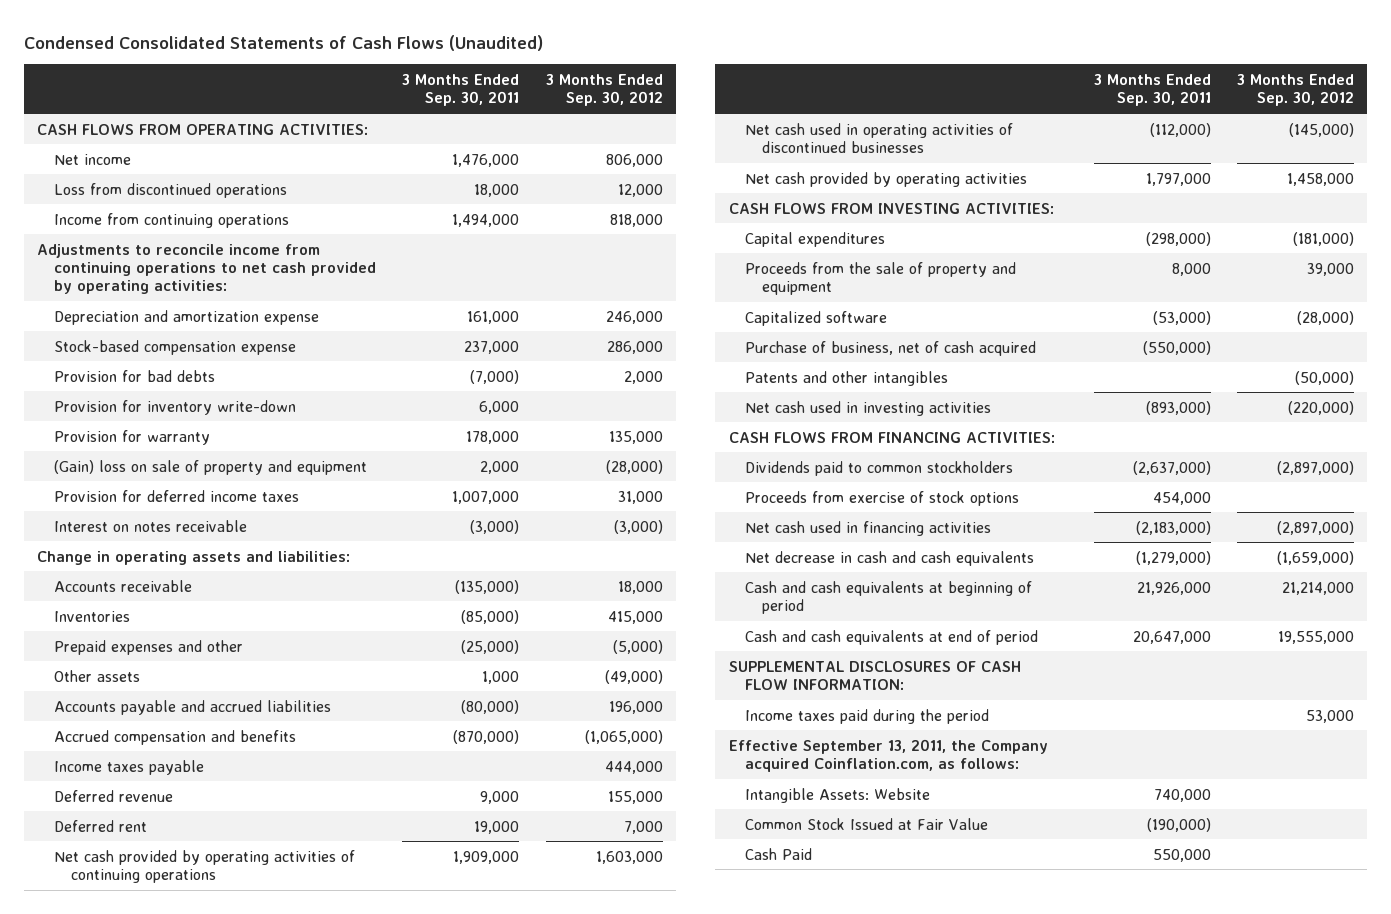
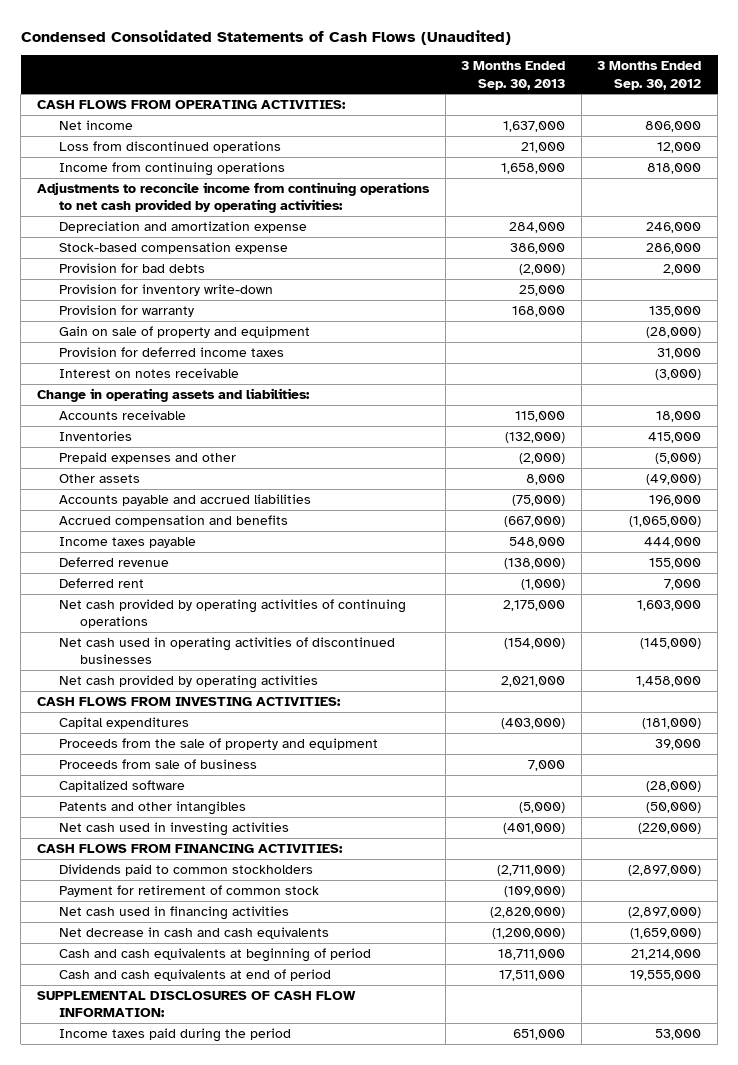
- | 3 Months Ended Sep. 30, 2011 | 3 Months Ended Sep. 30, 2012
+ | 3 Months Ended Sep. 30, 2013 | 3 Months Ended Sep. 30, 2012
- (Gain) loss on sale of property and equipment | 2,000 | (28,000)
+ Gain on sale of property and equipment | | (28,000)
+ Proceeds from sale of business | 7,000 |
- Purchase of business, net of cash acquired | (550,000) |
- Proceeds from exercise of stock options | 454,000 |
+ Payment for retirement of common stock | (109,000) |
- Effective September 13, 2011, the Company acquired Coinflation.com, as follows:
- Intangible Assets: Website | 740,000 |
- Common Stock Issued at Fair Value | (190,000) |
- Cash Paid | 550,000 |

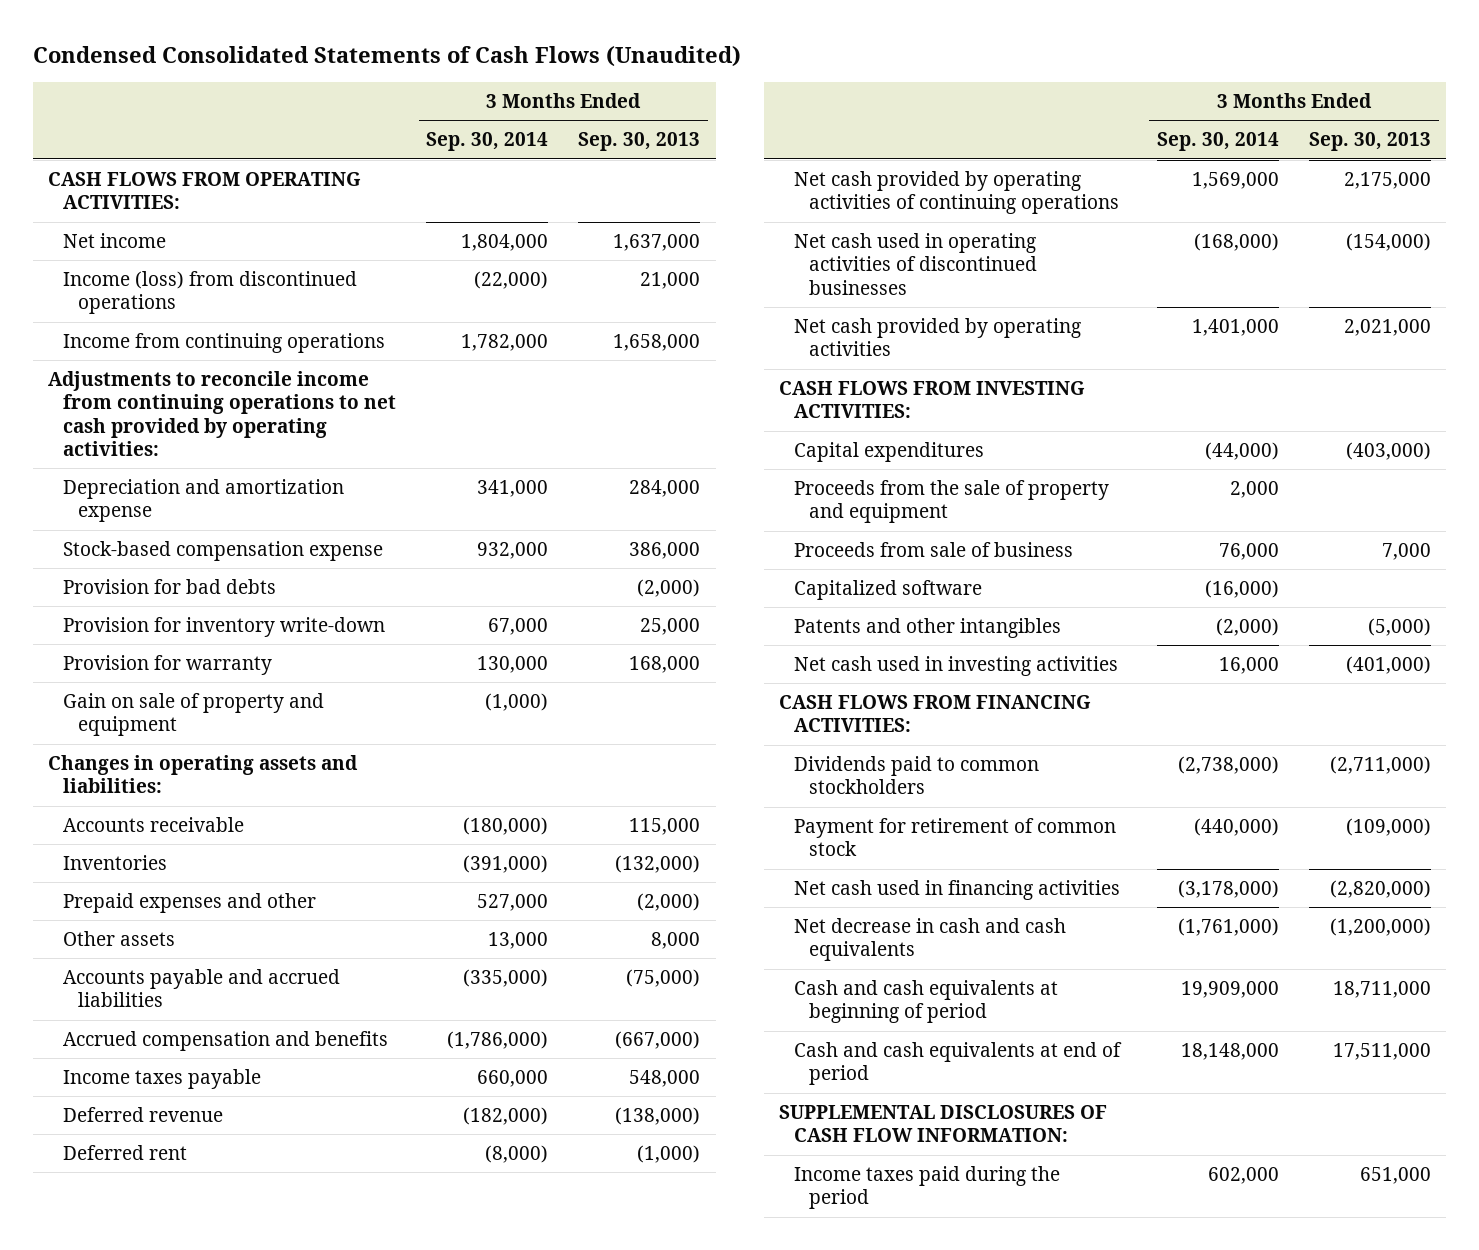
- | 3 Months Ended Sep. 30, 2013 | 3 Months Ended Sep. 30, 2012
+ | 3 Months Ended Sep. 30, 2014 | 3 Months Ended Sep. 30, 2013
- Loss from discontinued operations | 21,000 | 12,000
+ Income (loss) from discontinued operations | (22,000) | 21,000
- Provision for deferred income taxes | | 31,000
- Interest on notes receivable | | (3,000)
- Change in operating assets and liabilities:
+ Changes in operating assets and liabilities:

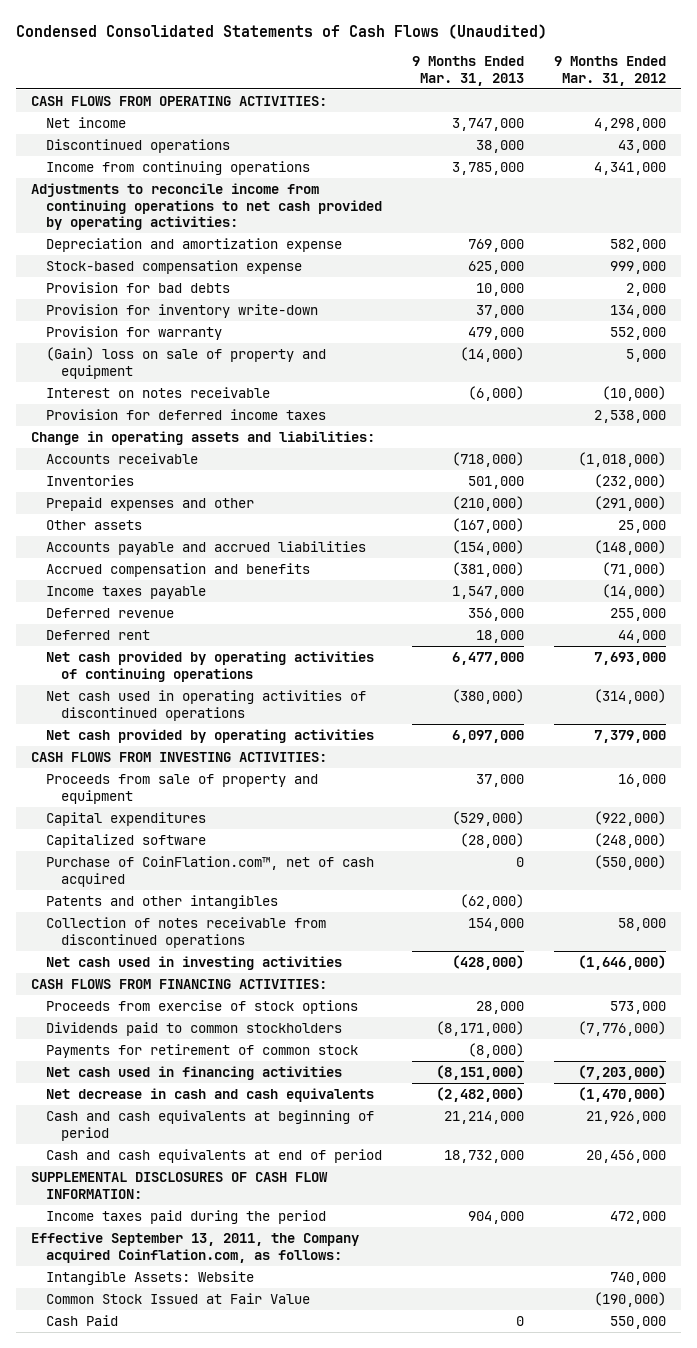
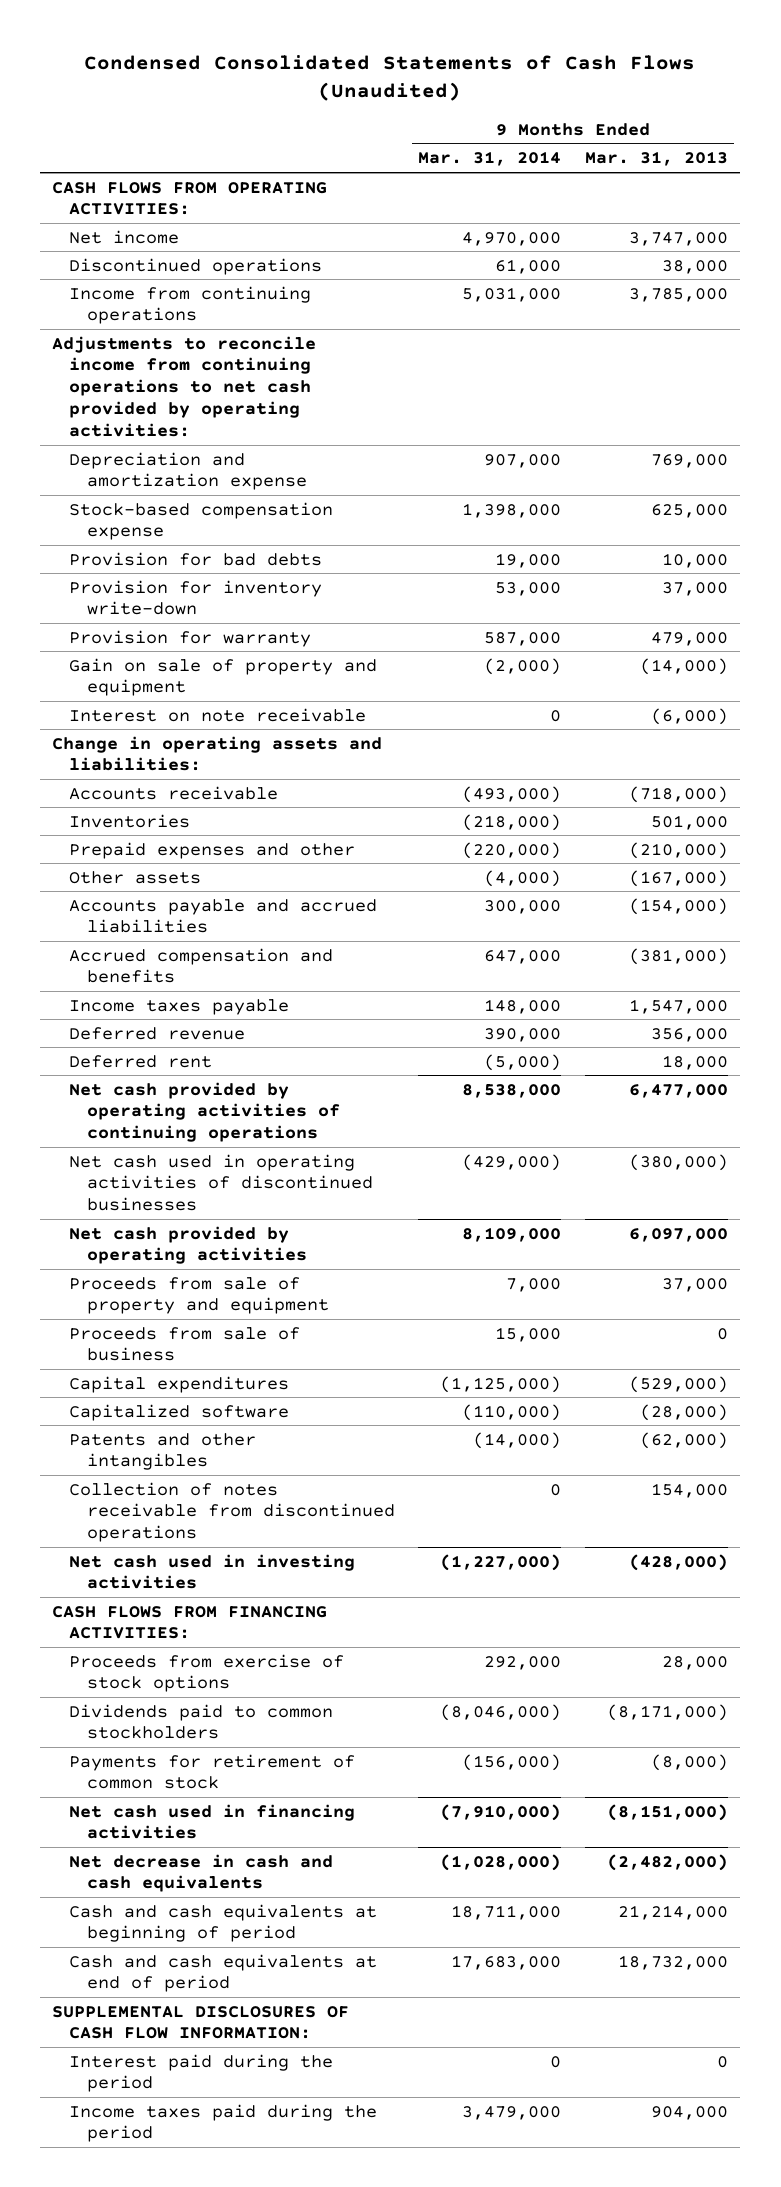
- | 9 Months Ended Mar. 31, 2013 | 9 Months Ended Mar. 31, 2012
+ | 9 Months Ended Mar. 31, 2014 | 9 Months Ended Mar. 31, 2013
- (Gain) loss on sale of property and equipment | (14,000) | 5,000
- Interest on notes receivable | (6,000) | (10,000)
- Provision for deferred income taxes | | 2,538,000
+ Gain on sale of property and equipment | (2,000) | (14,000)
+ Interest on note receivable | 0 | (6,000)
- Net cash used in operating activities of discontinued operations | (380,000) | (314,000)
+ Net cash used in operating activities of discontinued businesses | (429,000) | (380,000)
- CASH FLOWS FROM INVESTING ACTIVITIES:
+ Proceeds from sale of business | 15,000 | 0
- Purchase of CoinFlation.com™, net of cash acquired | 0 | (550,000)
+ Interest paid during the period | 0 | 0
- Effective September 13, 2011, the Company acquired Coinflation.com, as follows:
- Intangible Assets: Website | | 740,000
- Common Stock Issued at Fair Value | | (190,000)
- Cash Paid | 0 | 550,000

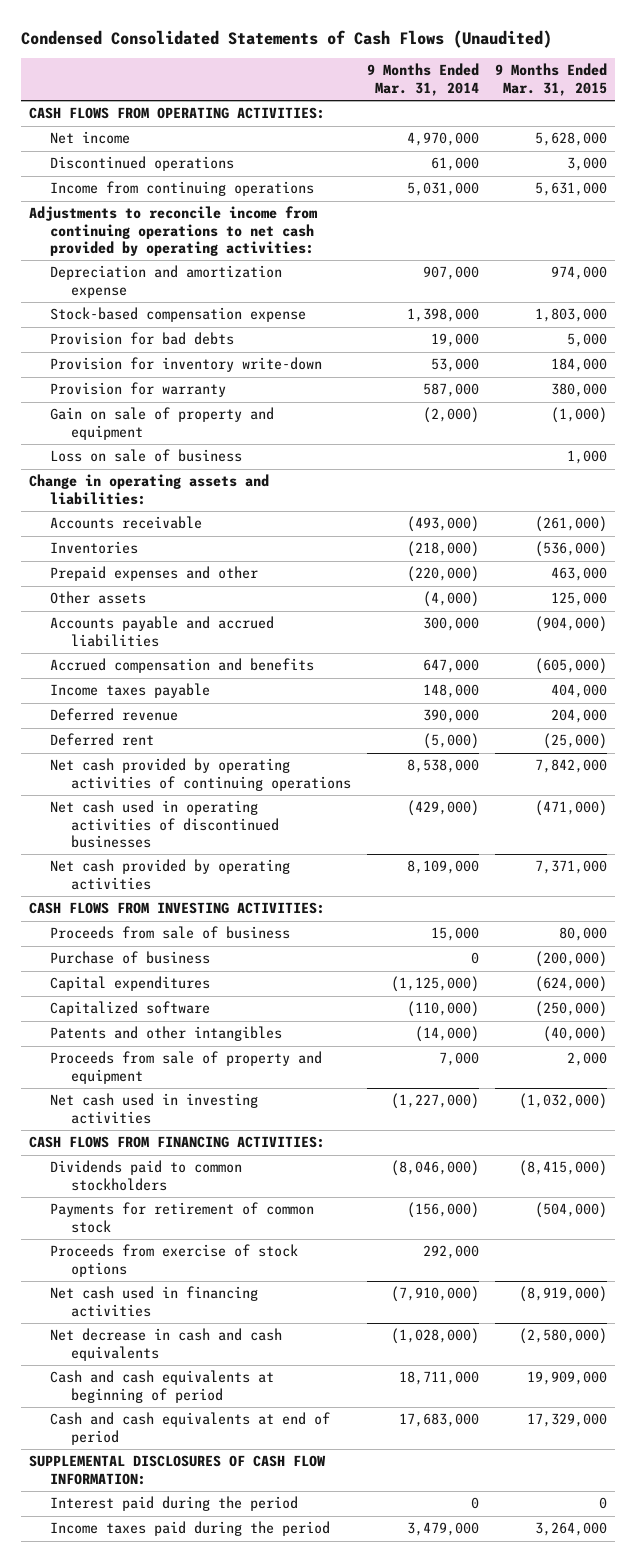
- | 9 Months Ended Mar. 31, 2014 | 9 Months Ended Mar. 31, 2013
+ | 9 Months Ended Mar. 31, 2014 | 9 Months Ended Mar. 31, 2015
- Interest on note receivable | 0 | (6,000)
+ Loss on sale of business | | 1,000
+ CASH FLOWS FROM INVESTING ACTIVITIES:
+ Purchase of business | 0 | (200,000)
- Collection of notes receivable from discontinued operations | 0 | 154,000
moved down: Proceeds from sale of property and equipment | 7,000 | 2,000
moved down: Proceeds from exercise of stock options | 292,000 |

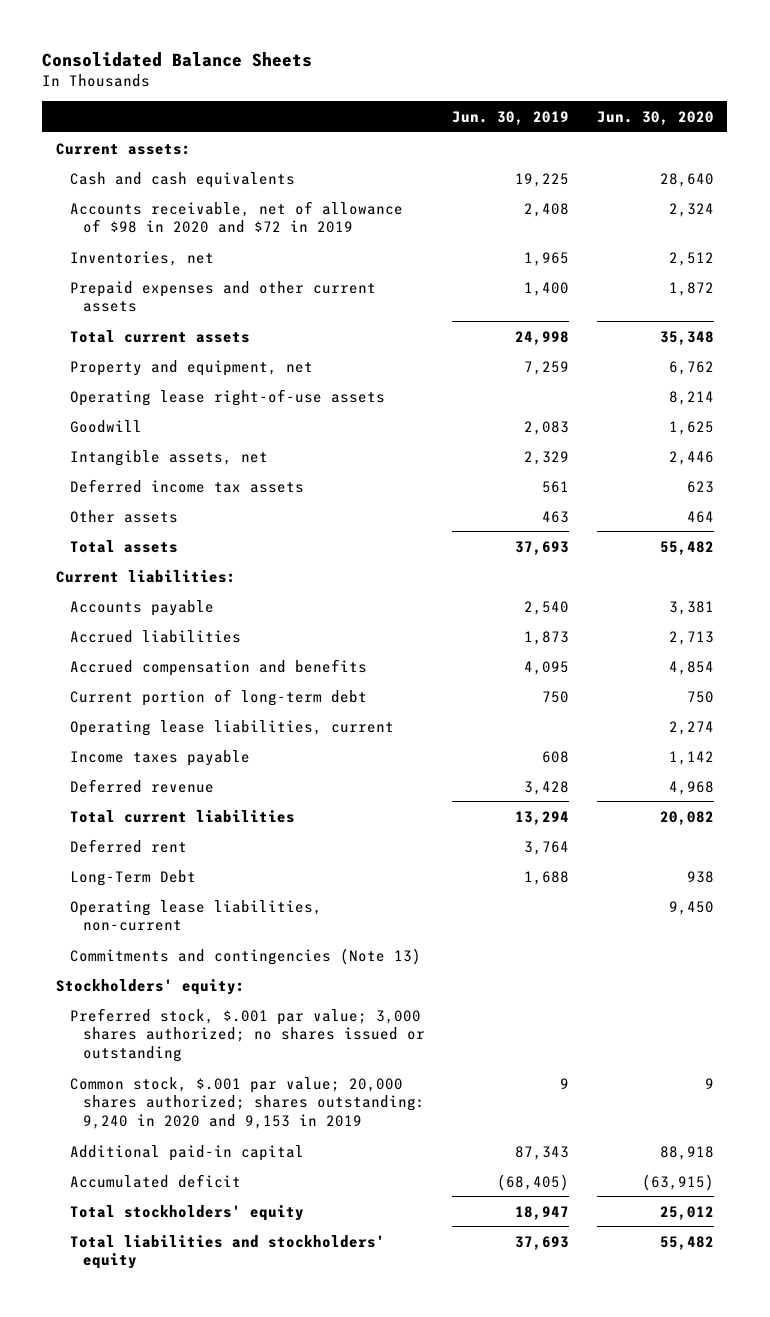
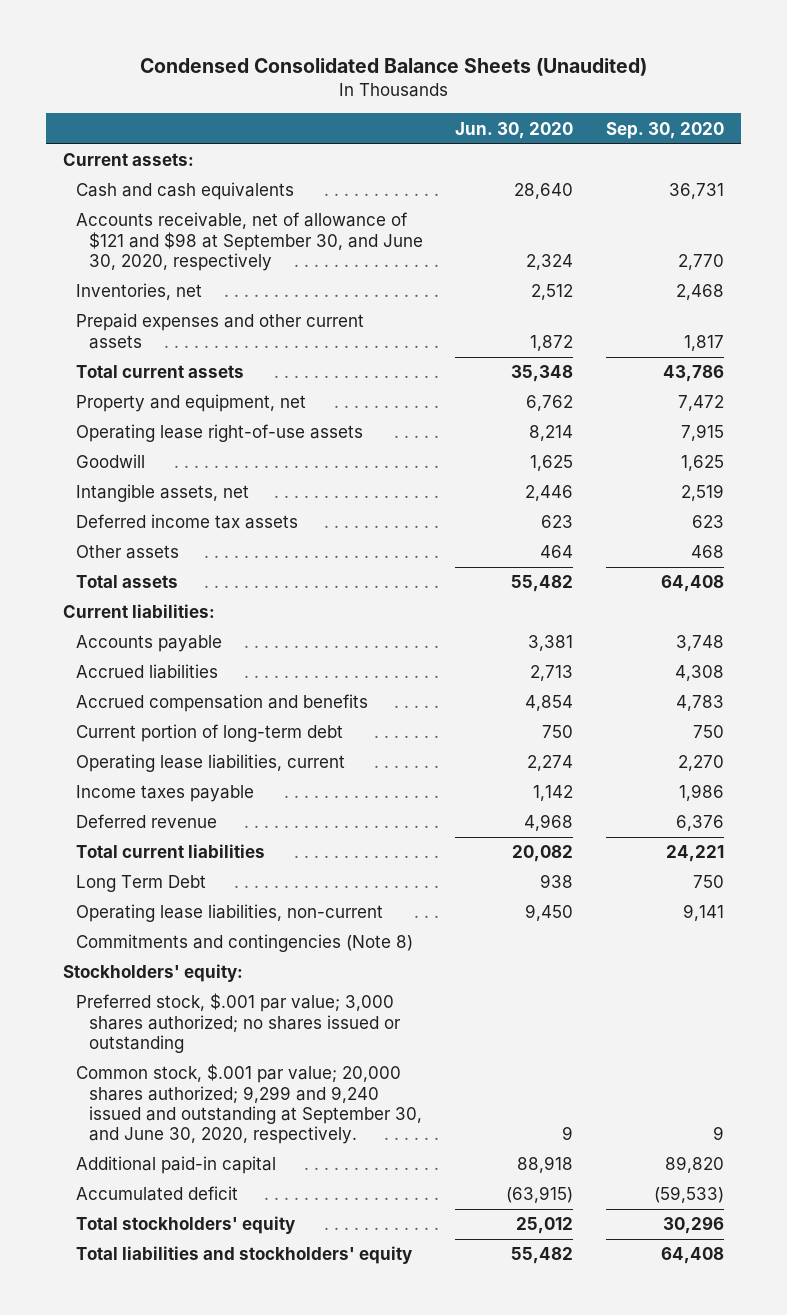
- Consolidated Balance Sheets
+ Condensed Consolidated Balance Sheets (Unaudited)
- | Jun. 30, 2019 | Jun. 30, 2020
+ | Jun. 30, 2020 | Sep. 30, 2020
- Accounts receivable, net of allowance of $98 in 2020 and $72 in 2019 | 2,408 | 2,324
+ Accounts receivable, net of allowance of $121 and $98 at September 30, and June 30, 2020, respectively | 2,324 | 2,770
- Deferred rent | 3,764 |
- Long-Term Debt | 1,688 | 938
+ Long Term Debt | 938 | 750
- Commitments and contingencies (Note 13)
+ Commitments and contingencies (Note 8)
- Common stock, $.001 par value; 20,000 shares authorized; shares outstanding: 9,240 in 2020 and 9,153 in 2019 | 9 | 9
+ Common stock, $.001 par value; 20,000 shares authorized; 9,299 and 9,240 issued and outstanding at September 30, and June 30, 2020, respectively. | 9 | 9

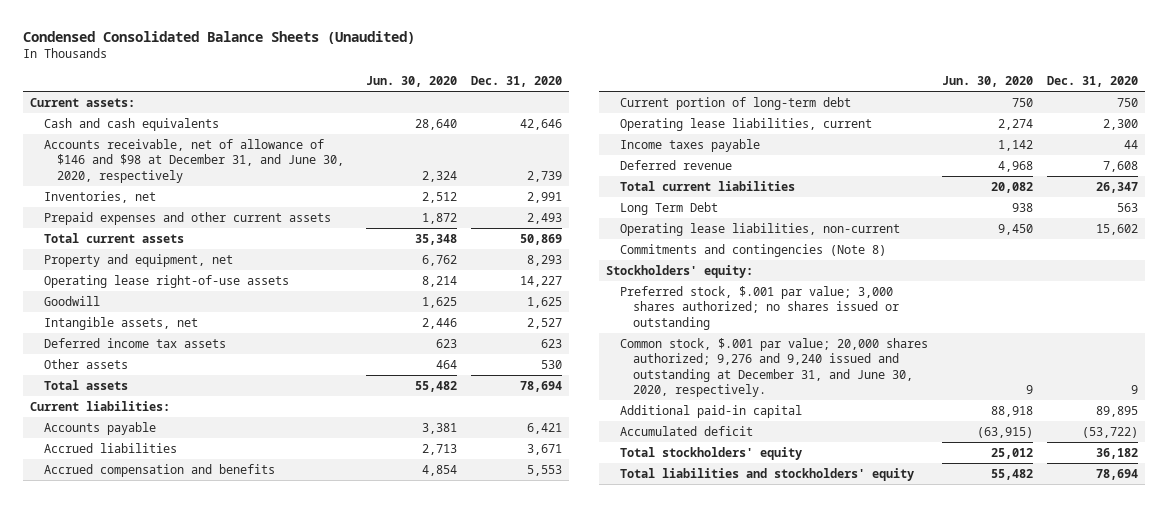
- | Jun. 30, 2020 | Sep. 30, 2020
+ | Jun. 30, 2020 | Dec. 31, 2020
- Accounts receivable, net of allowance of $121 and $98 at September 30, and June 30, 2020, respectively | 2,324 | 2,770
+ Accounts receivable, net of allowance of $146 and $98 at December 31, and June 30, 2020, respectively | 2,324 | 2,739
- Common stock, $.001 par value; 20,000 shares authorized; 9,299 and 9,240 issued and outstanding at September 30, and June 30, 2020, respectively. | 9 | 9
+ Common stock, $.001 par value; 20,000 shares authorized; 9,276 and 9,240 issued and outstanding at December 31, and June 30, 2020, respectively. | 9 | 9

